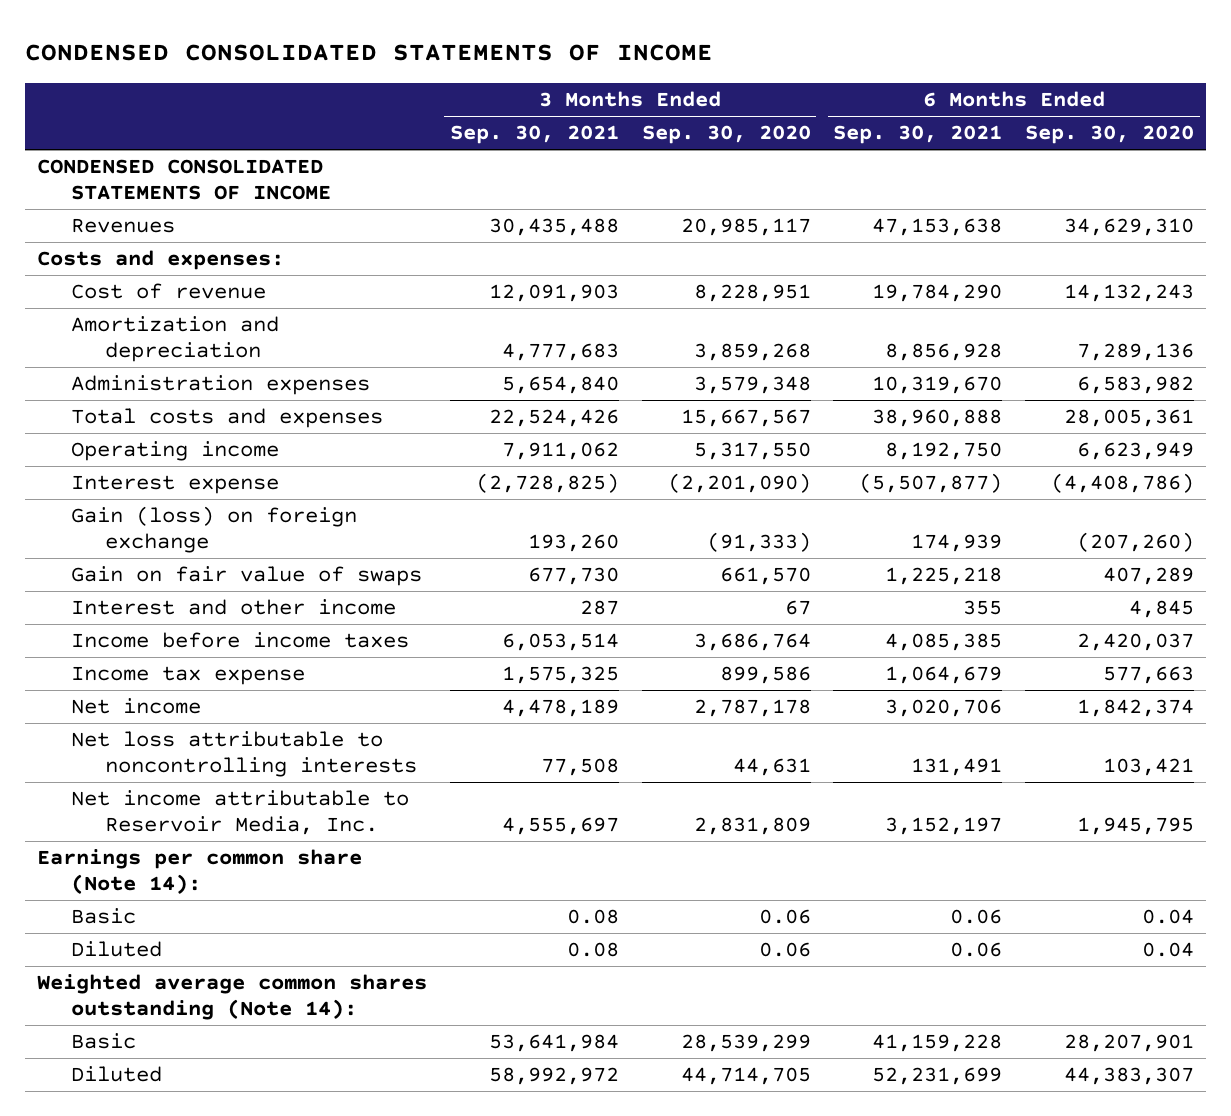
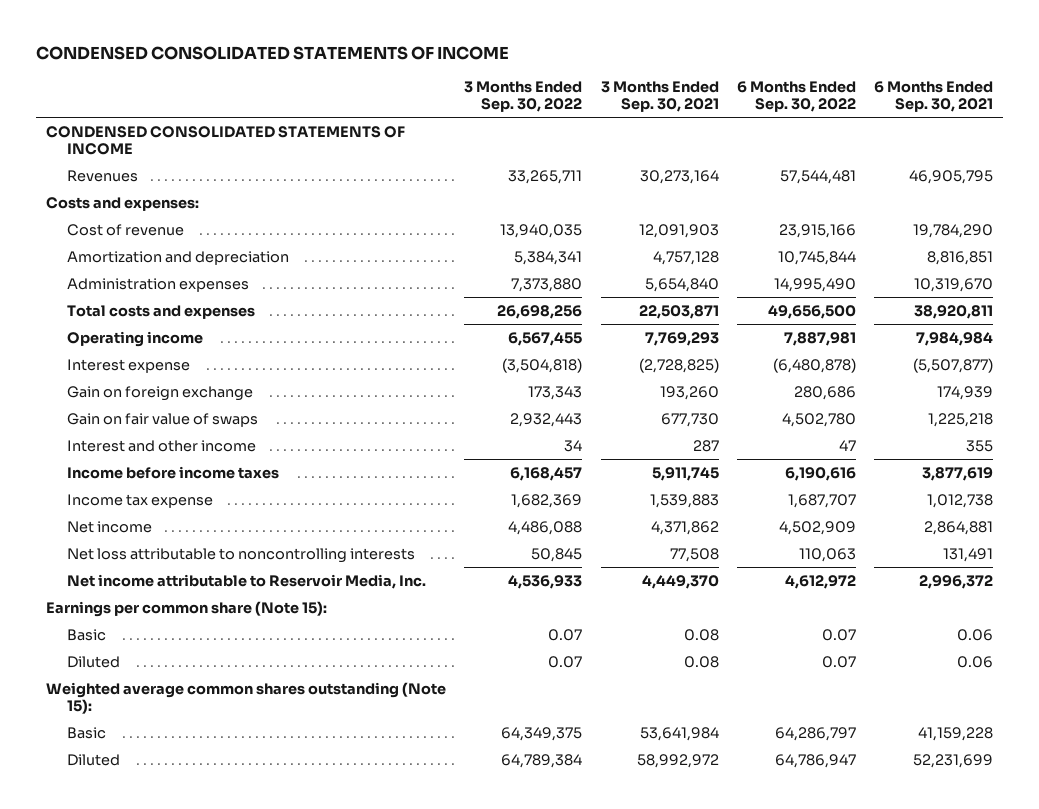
- | 3 Months Ended Sep. 30, 2021 | 3 Months Ended Sep. 30, 2020 | 6 Months Ended Sep. 30, 2021 | 6 Months Ended Sep. 30, 2020
+ | 3 Months Ended Sep. 30, 2022 | 3 Months Ended Sep. 30, 2021 | 6 Months Ended Sep. 30, 2022 | 6 Months Ended Sep. 30, 2021
- Revenues | 30,435,488 | 20,985,117 | 47,153,638 | 34,629,310
+ Revenues | 33,265,711 | 30,273,164 | 57,544,481 | 46,905,795
- Amortization and depreciation | 4,777,683 | 3,859,268 | 8,856,928 | 7,289,136
+ Amortization and depreciation | 5,384,341 | 4,757,128 | 10,745,844 | 8,816,851
- Total costs and expenses | 22,524,426 | 15,667,567 | 38,960,888 | 28,005,361
- Operating income | 7,911,062 | 5,317,550 | 8,192,750 | 6,623,949
+ Total costs and expenses | 26,698,256 | 22,503,871 | 49,656,500 | 38,920,811
+ Operating income | 6,567,455 | 7,769,293 | 7,887,981 | 7,984,984
- Gain (loss) on foreign exchange | 193,260 | (91,333) | 174,939 | (207,260)
+ Gain on foreign exchange | 173,343 | 193,260 | 280,686 | 174,939
- Income before income taxes | 6,053,514 | 3,686,764 | 4,085,385 | 2,420,037
- Income tax expense | 1,575,325 | 899,586 | 1,064,679 | 577,663
- Net income | 4,478,189 | 2,787,178 | 3,020,706 | 1,842,374
+ Income before income taxes | 6,168,457 | 5,911,745 | 6,190,616 | 3,877,619
+ Income tax expense | 1,682,369 | 1,539,883 | 1,687,707 | 1,012,738
+ Net income | 4,486,088 | 4,371,862 | 4,502,909 | 2,864,881
- Net income attributable to Reservoir Media, Inc. | 4,555,697 | 2,831,809 | 3,152,197 | 1,945,795
- Earnings per common share (Note 14):
+ Net income attributable to Reservoir Media, Inc. | 4,536,933 | 4,449,370 | 4,612,972 | 2,996,372
+ Earnings per common share (Note 15):
- Weighted average common shares outstanding (Note 14):
+ Weighted average common shares outstanding (Note 15):

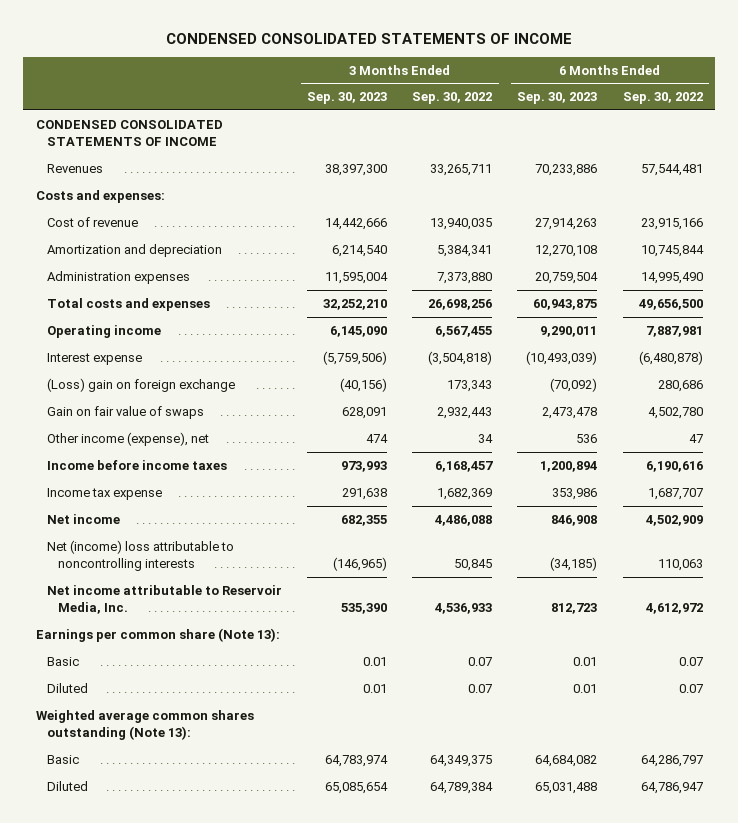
- | 3 Months Ended Sep. 30, 2022 | 3 Months Ended Sep. 30, 2021 | 6 Months Ended Sep. 30, 2022 | 6 Months Ended Sep. 30, 2021
+ | 3 Months Ended Sep. 30, 2023 | 3 Months Ended Sep. 30, 2022 | 6 Months Ended Sep. 30, 2023 | 6 Months Ended Sep. 30, 2022
- Gain on foreign exchange | 173,343 | 193,260 | 280,686 | 174,939
+ (Loss) gain on foreign exchange | (40,156) | 173,343 | (70,092) | 280,686
- Interest and other income | 34 | 287 | 47 | 355
+ Other income (expense), net | 474 | 34 | 536 | 47
- Net loss attributable to noncontrolling interests | 50,845 | 77,508 | 110,063 | 131,491
+ Net (income) loss attributable to noncontrolling interests | (146,965) | 50,845 | (34,185) | 110,063
- Earnings per common share (Note 15):
+ Earnings per common share (Note 13):
- Weighted average common shares outstanding (Note 15):
+ Weighted average common shares outstanding (Note 13):

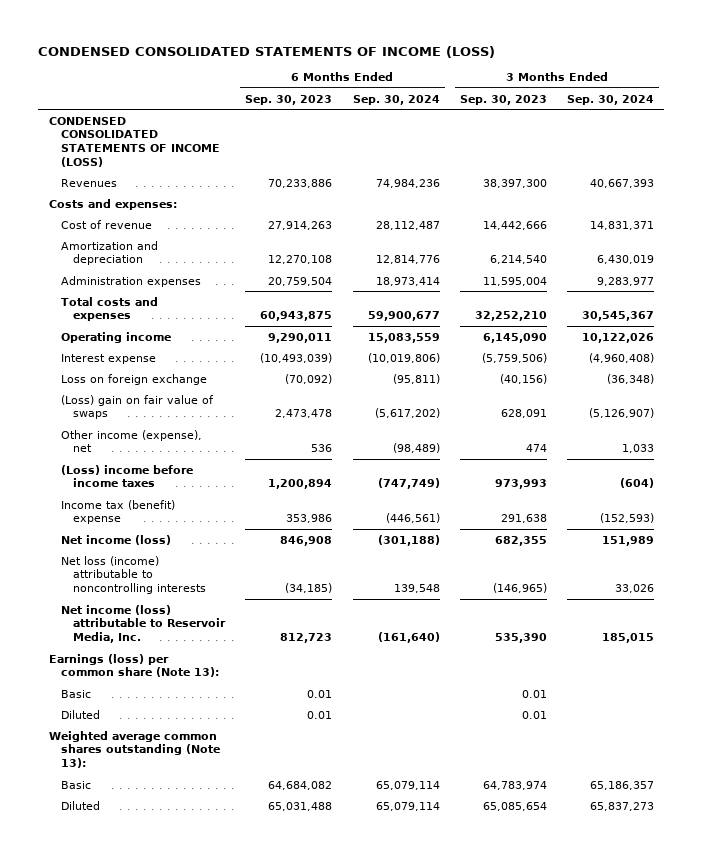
- CONDENSED CONSOLIDATED STATEMENTS OF INCOME
+ CONDENSED CONSOLIDATED STATEMENTS OF INCOME (LOSS)
- | 3 Months Ended Sep. 30, 2023 | 3 Months Ended Sep. 30, 2022 | 6 Months Ended Sep. 30, 2023 | 6 Months Ended Sep. 30, 2022
+ | 6 Months Ended Sep. 30, 2023 | 6 Months Ended Sep. 30, 2024 | 3 Months Ended Sep. 30, 2023 | 3 Months Ended Sep. 30, 2024
- CONDENSED CONSOLIDATED STATEMENTS OF INCOME
+ CONDENSED CONSOLIDATED STATEMENTS OF INCOME (LOSS)
- (Loss) gain on foreign exchange | (40,156) | 173,343 | (70,092) | 280,686
- Gain on fair value of swaps | 628,091 | 2,932,443 | 2,473,478 | 4,502,780
+ Loss on foreign exchange | (70,092) | (95,811) | (40,156) | (36,348)
+ (Loss) gain on fair value of swaps | 2,473,478 | (5,617,202) | 628,091 | (5,126,907)
- Income before income taxes | 973,993 | 6,168,457 | 1,200,894 | 6,190,616
- Income tax expense | 291,638 | 1,682,369 | 353,986 | 1,687,707
- Net income | 682,355 | 4,486,088 | 846,908 | 4,502,909
- Net (income) loss attributable to noncontrolling interests | (146,965) | 50,845 | (34,185) | 110,063
- Net income attributable to Reservoir Media, Inc. | 535,390 | 4,536,933 | 812,723 | 4,612,972
- Earnings per common share (Note 13):
+ (Loss) income before income taxes | 1,200,894 | (747,749) | 973,993 | (604)
+ Income tax (benefit) expense | 353,986 | (446,561) | 291,638 | (152,593)
+ Net income (loss) | 846,908 | (301,188) | 682,355 | 151,989
+ Net loss (income) attributable to noncontrolling interests | (34,185) | 139,548 | (146,965) | 33,026
+ Net income (loss) attributable to Reservoir Media, Inc. | 812,723 | (161,640) | 535,390 | 185,015
+ Earnings (loss) per common share (Note 13):

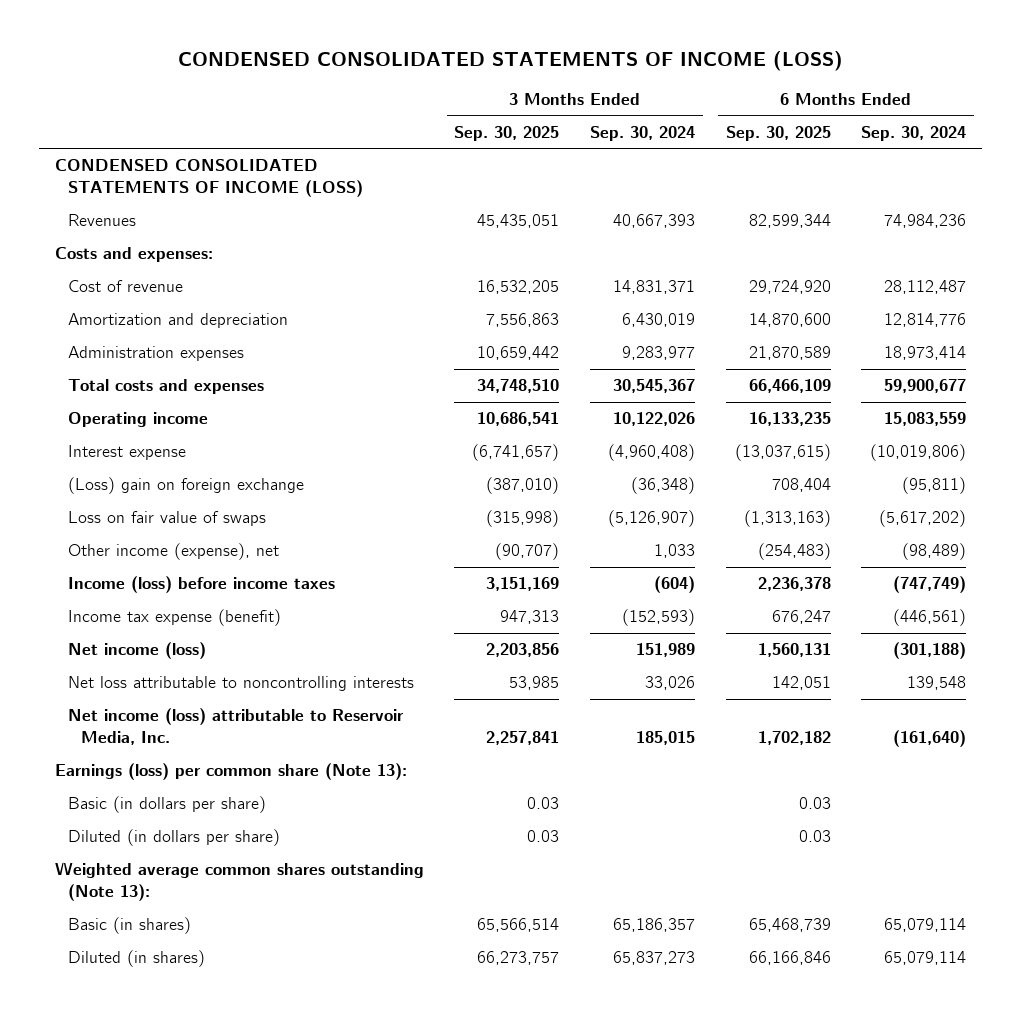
- | 6 Months Ended Sep. 30, 2023 | 6 Months Ended Sep. 30, 2024 | 3 Months Ended Sep. 30, 2023 | 3 Months Ended Sep. 30, 2024
+ | 3 Months Ended Sep. 30, 2025 | 3 Months Ended Sep. 30, 2024 | 6 Months Ended Sep. 30, 2025 | 6 Months Ended Sep. 30, 2024
- Loss on foreign exchange | (70,092) | (95,811) | (40,156) | (36,348)
- (Loss) gain on fair value of swaps | 2,473,478 | (5,617,202) | 628,091 | (5,126,907)
+ (Loss) gain on foreign exchange | (387,010) | (36,348) | 708,404 | (95,811)
+ Loss on fair value of swaps | (315,998) | (5,126,907) | (1,313,163) | (5,617,202)
- (Loss) income before income taxes | 1,200,894 | (747,749) | 973,993 | (604)
- Income tax (benefit) expense | 353,986 | (446,561) | 291,638 | (152,593)
+ Income (loss) before income taxes | 3,151,169 | (604) | 2,236,378 | (747,749)
+ Income tax expense (benefit) | 947,313 | (152,593) | 676,247 | (446,561)
- Net loss (income) attributable to noncontrolling interests | (34,185) | 139,548 | (146,965) | 33,026
+ Net loss attributable to noncontrolling interests | 53,985 | 33,026 | 142,051 | 139,548
- Basic | 0.01 | | 0.01 |
- Diluted | 0.01 | | 0.01 |
+ Basic (in dollars per share) | 0.03 | | 0.03 |
+ Diluted (in dollars per share) | 0.03 | | 0.03 |
- Basic | 64,684,082 | 65,079,114 | 64,783,974 | 65,186,357
- Diluted | 65,031,488 | 65,079,114 | 65,085,654 | 65,837,273
+ Basic (in shares) | 65,566,514 | 65,186,357 | 65,468,739 | 65,079,114
+ Diluted (in shares) | 66,273,757 | 65,837,273 | 66,166,846 | 65,079,114

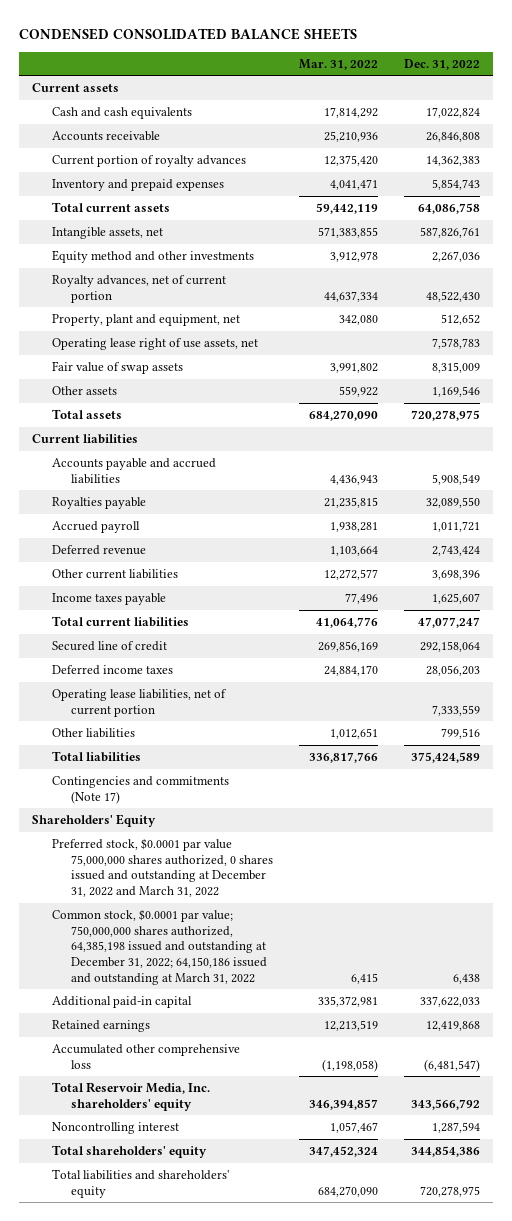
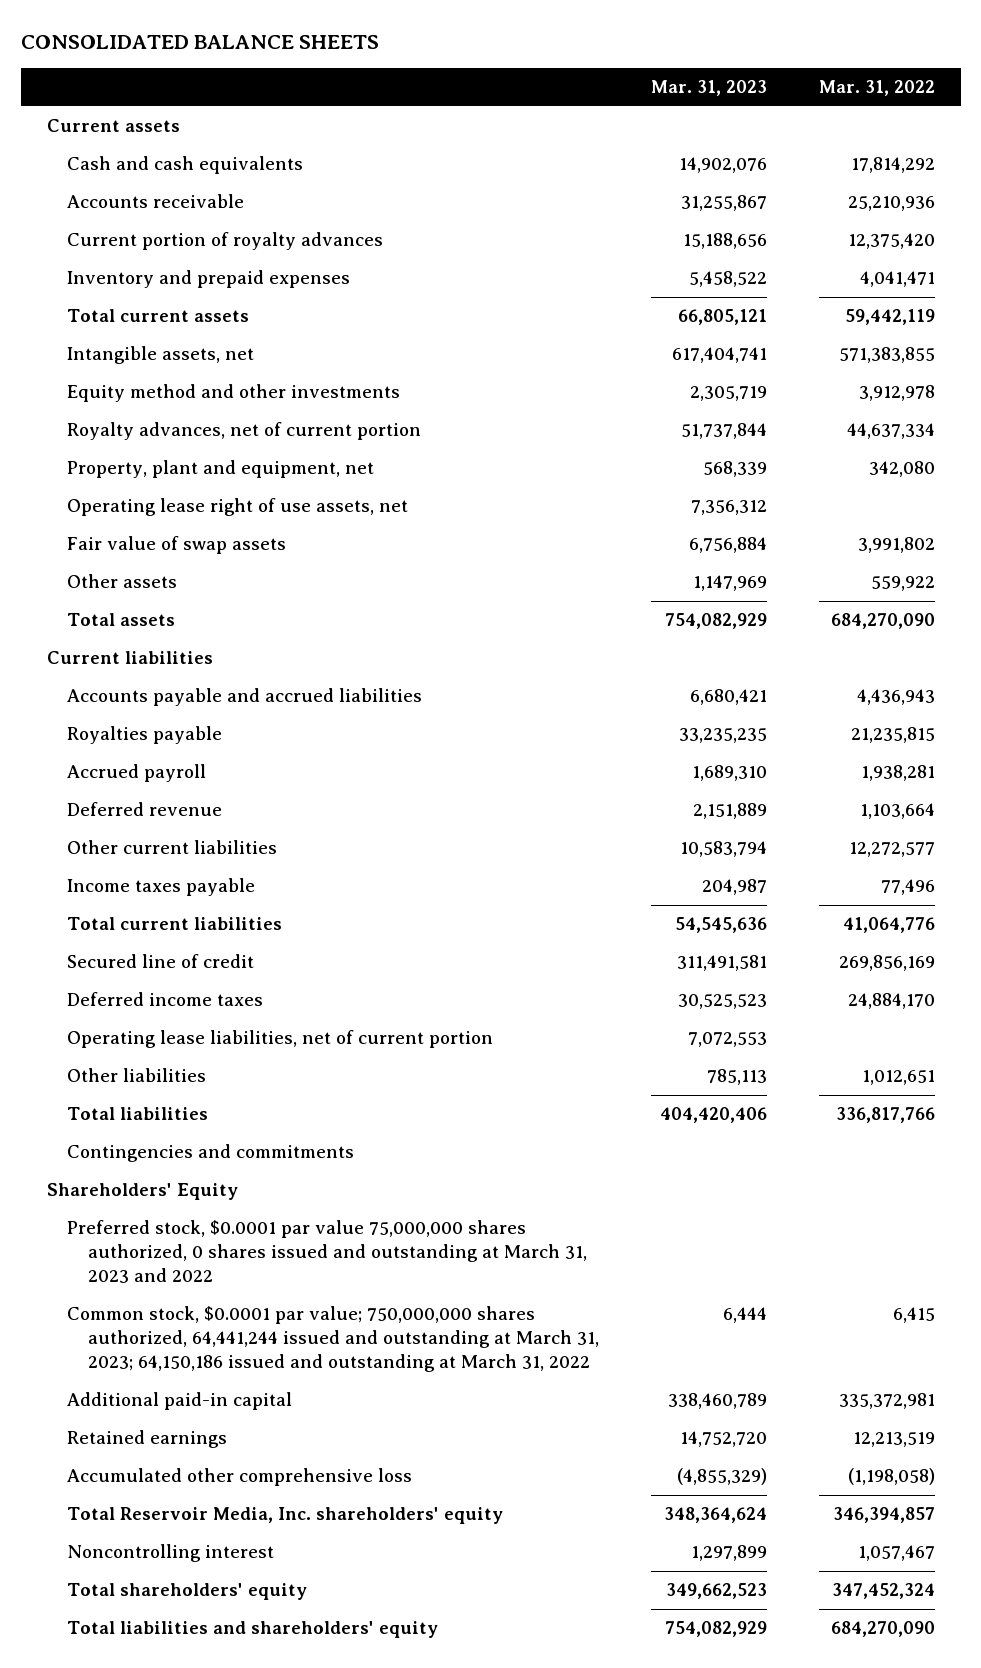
- CONDENSED CONSOLIDATED BALANCE SHEETS
+ CONSOLIDATED BALANCE SHEETS
- | Mar. 31, 2022 | Dec. 31, 2022
+ | Mar. 31, 2023 | Mar. 31, 2022
- Contingencies and commitments (Note 17)
+ Contingencies and commitments
- Preferred stock, $0.0001 par value 75,000,000 shares authorized, 0 shares issued and outstanding at December 31, 2022 and March 31, 2022
- Common stock, $0.0001 par value; 750,000,000 shares authorized, 64,385,198 issued and outstanding at December 31, 2022; 64,150,186 issued and outstanding at March 31, 2022 | 6,415 | 6,438
+ Preferred stock, $0.0001 par value 75,000,000 shares authorized, 0 shares issued and outstanding at March 31, 2023 and 2022
+ Common stock, $0.0001 par value; 750,000,000 shares authorized, 64,441,244 issued and outstanding at March 31, 2023; 64,150,186 issued and outstanding at March 31, 2022 | 6,444 | 6,415

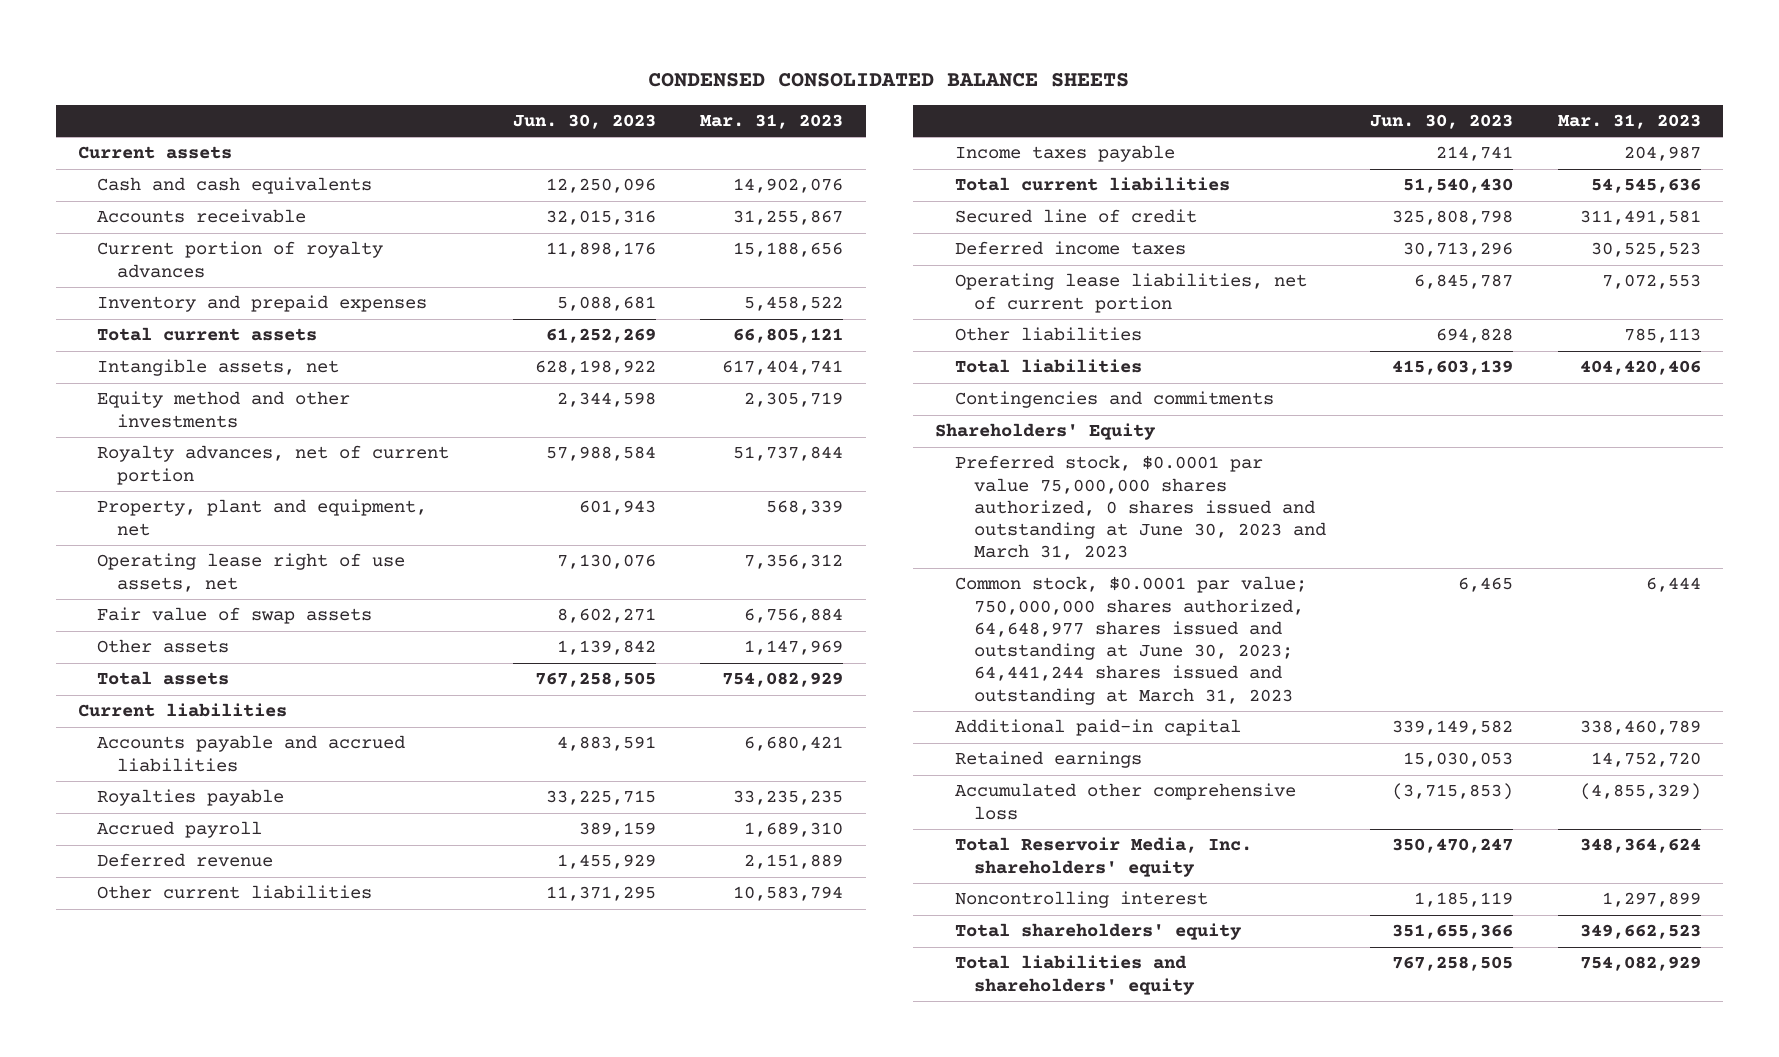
- CONSOLIDATED BALANCE SHEETS
+ CONDENSED CONSOLIDATED BALANCE SHEETS
- | Mar. 31, 2023 | Mar. 31, 2022
+ | Jun. 30, 2023 | Mar. 31, 2023
- Preferred stock, $0.0001 par value 75,000,000 shares authorized, 0 shares issued and outstanding at March 31, 2023 and 2022
- Common stock, $0.0001 par value; 750,000,000 shares authorized, 64,441,244 issued and outstanding at March 31, 2023; 64,150,186 issued and outstanding at March 31, 2022 | 6,444 | 6,415
+ Preferred stock, $0.0001 par value 75,000,000 shares authorized, 0 shares issued and outstanding at June 30, 2023 and March 31, 2023
+ Common stock, $0.0001 par value; 750,000,000 shares authorized, 64,648,977 shares issued and outstanding at June 30, 2023; 64,441,244 shares issued and outstanding at March 31, 2023 | 6,465 | 6,444

